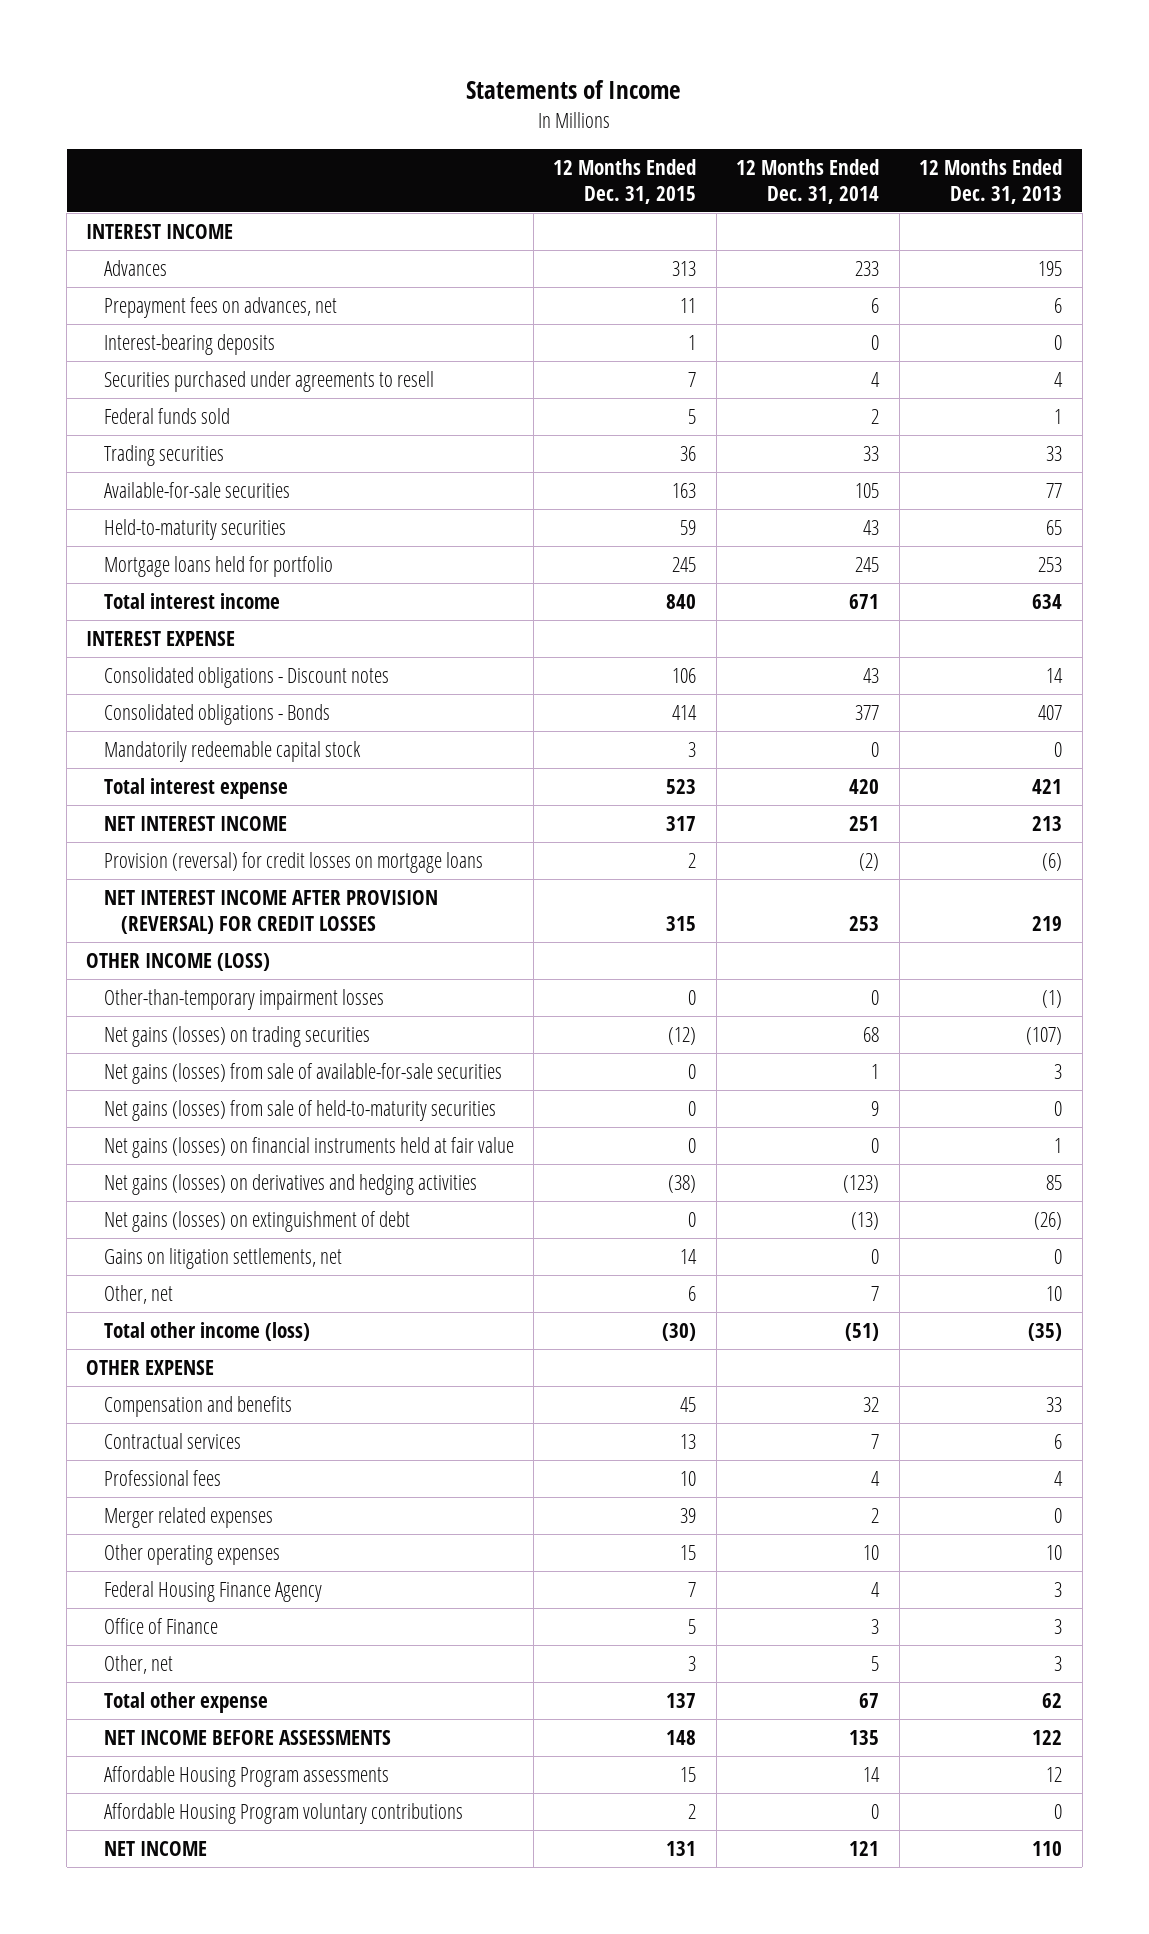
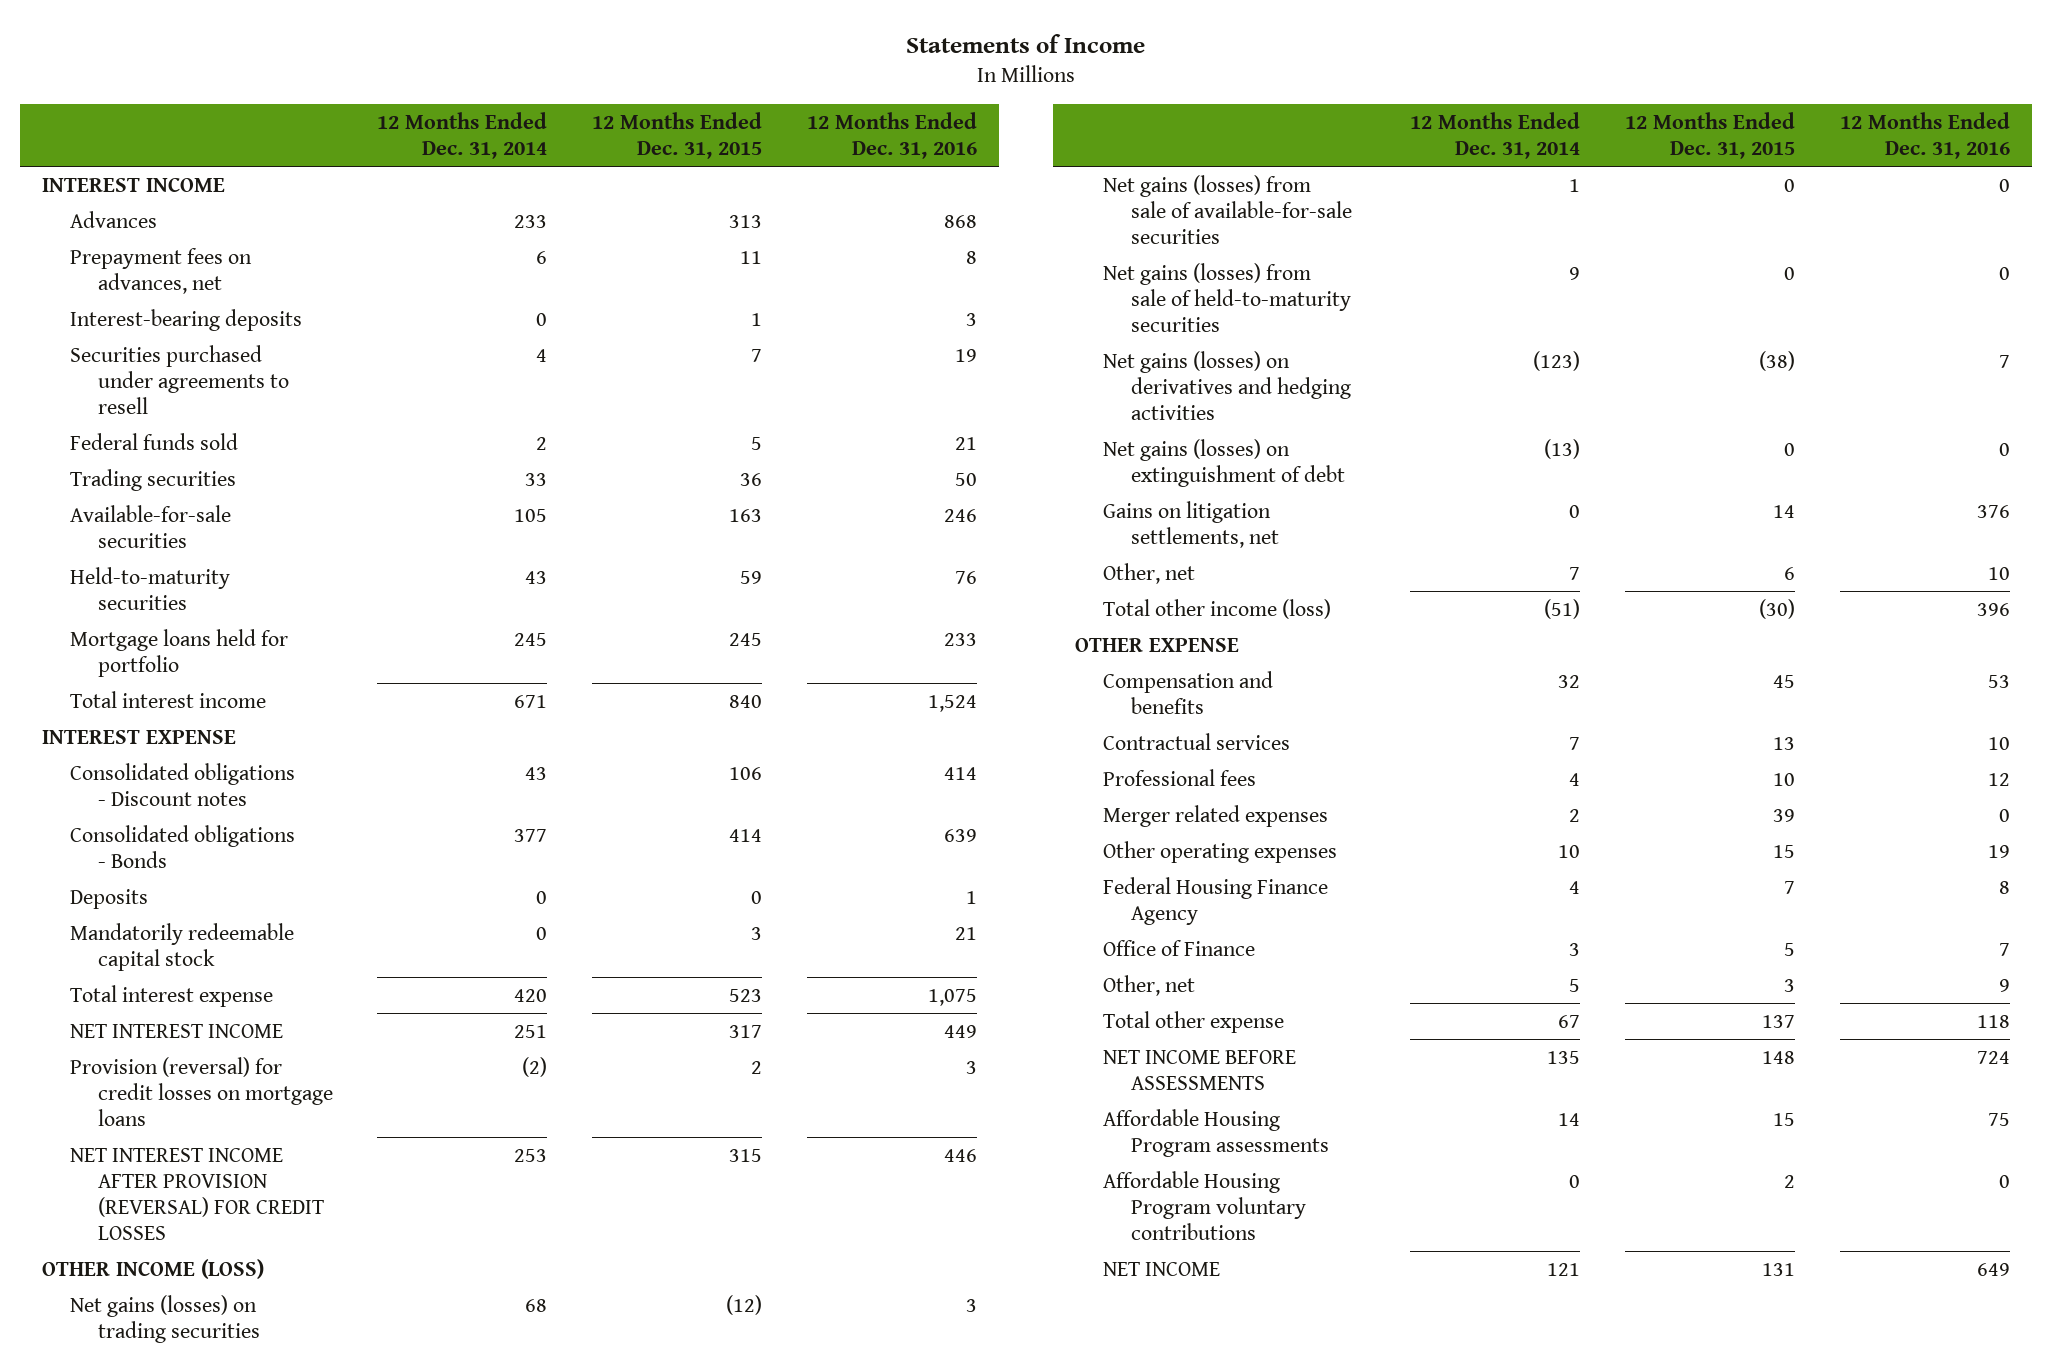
- | 12 Months Ended Dec. 31, 2015 | 12 Months Ended Dec. 31, 2014 | 12 Months Ended Dec. 31, 2013
+ | 12 Months Ended Dec. 31, 2014 | 12 Months Ended Dec. 31, 2015 | 12 Months Ended Dec. 31, 2016
+ Deposits | 0 | 0 | 1
- Other-than-temporary impairment losses | 0 | 0 | (1)
- Net gains (losses) on financial instruments held at fair value | 0 | 0 | 1

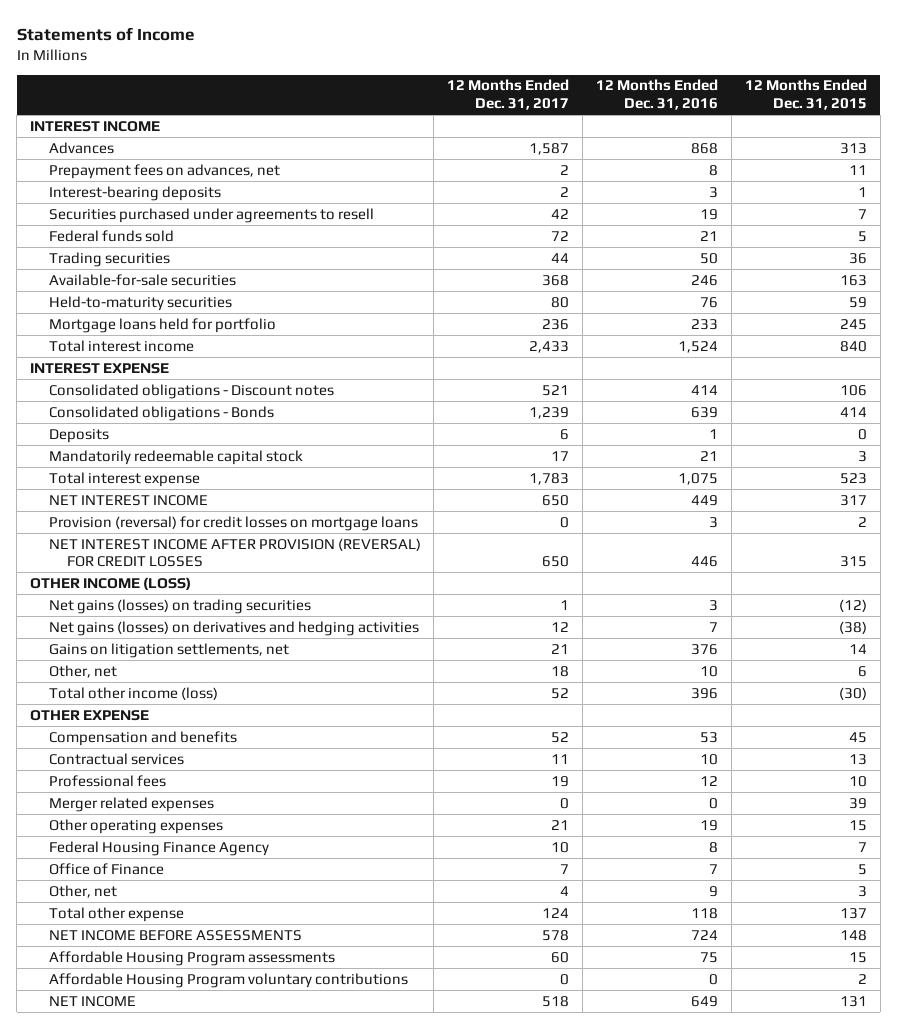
- | 12 Months Ended Dec. 31, 2014 | 12 Months Ended Dec. 31, 2015 | 12 Months Ended Dec. 31, 2016
+ | 12 Months Ended Dec. 31, 2017 | 12 Months Ended Dec. 31, 2016 | 12 Months Ended Dec. 31, 2015
- Net gains (losses) from sale of available-for-sale securities | 1 | 0 | 0
- Net gains (losses) from sale of held-to-maturity securities | 9 | 0 | 0
- Net gains (losses) on extinguishment of debt | (13) | 0 | 0

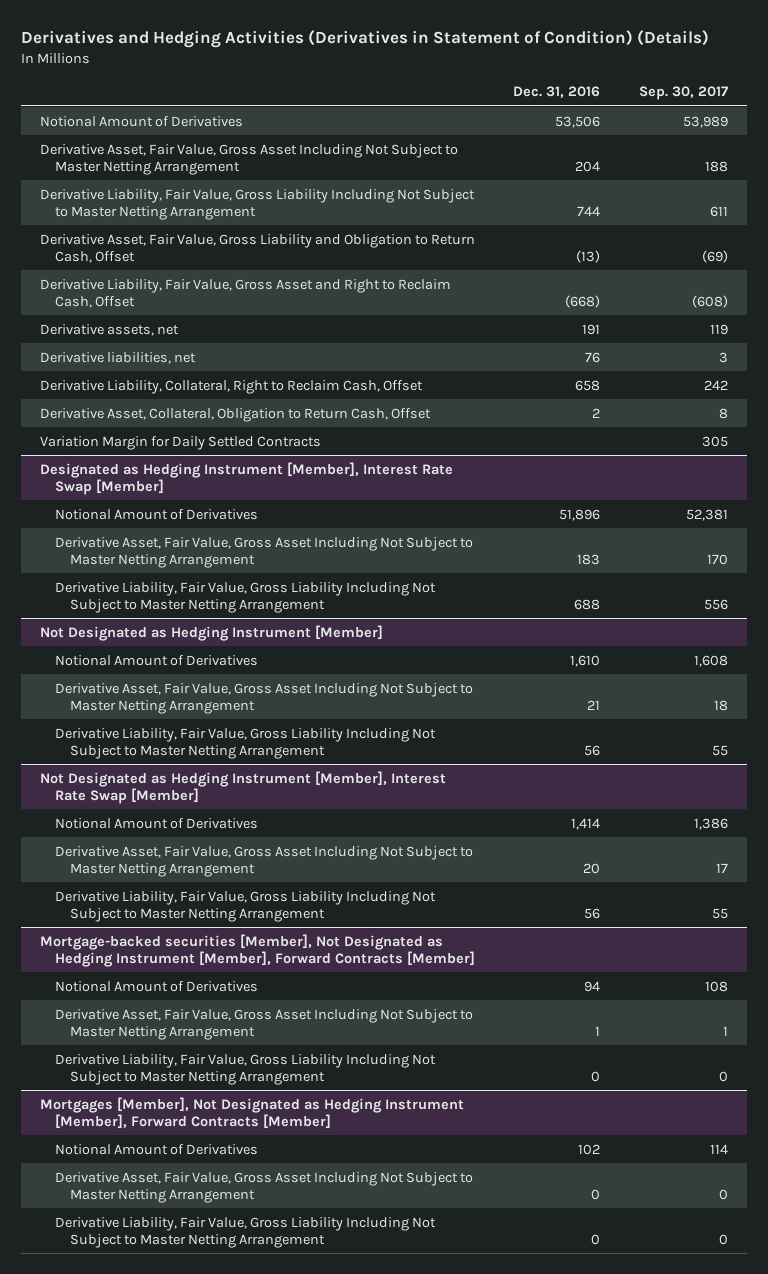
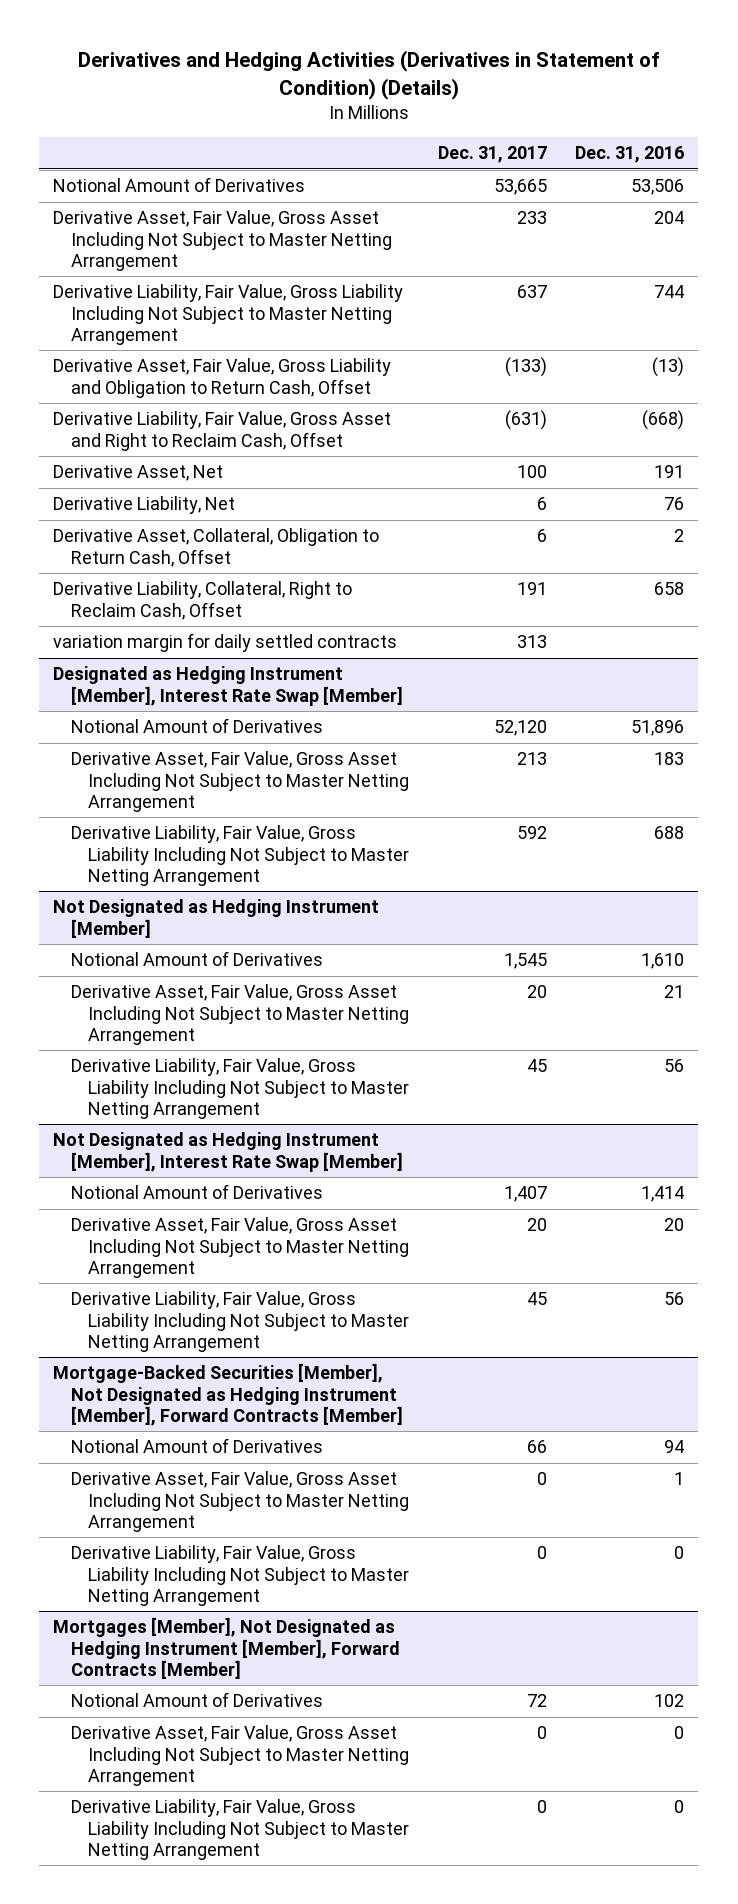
- | Dec. 31, 2016 | Sep. 30, 2017
+ | Dec. 31, 2017 | Dec. 31, 2016
- Derivative assets, net | 191 | 119
- Derivative liabilities, net | 76 | 3
+ Derivative Asset, Net | 100 | 191
+ Derivative Liability, Net | 6 | 76
- Variation Margin for Daily Settled Contracts | | 305
moved down: Derivative Liability, Collateral, Right to Reclaim Cash, Offset | 191 | 658
+ variation margin for daily settled contracts | 313 |
- Mortgage-backed securities [Member], Not Designated as Hedging Instrument [Member], Forward Contracts [Member]
+ Mortgage-Backed Securities [Member], Not Designated as Hedging Instrument [Member], Forward Contracts [Member]

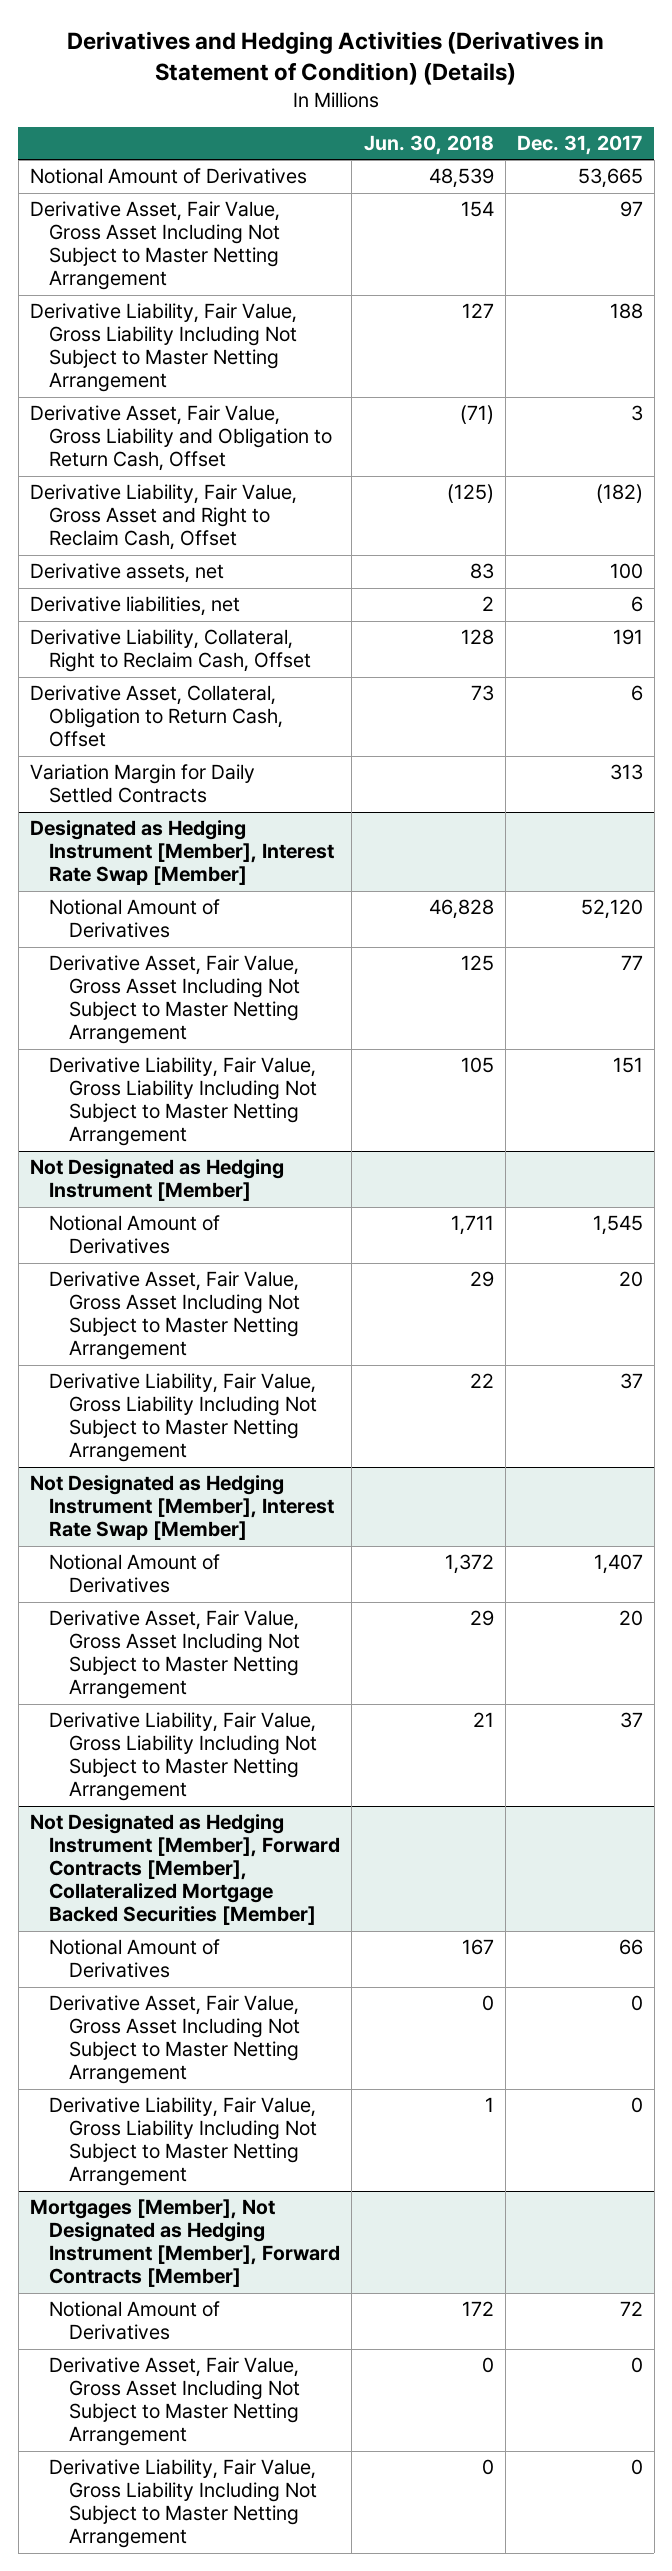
- | Dec. 31, 2017 | Dec. 31, 2016
+ | Jun. 30, 2018 | Dec. 31, 2017
- Derivative Asset, Fair Value, Gross Asset Including Not Subject to Master Netting Arrangement | 233 | 204
- Derivative Liability, Fair Value, Gross Liability Including Not Subject to Master Netting Arrangement | 637 | 744
- Derivative Asset, Fair Value, Gross Liability and Obligation to Return Cash, Offset | (133) | (13)
- Derivative Liability, Fair Value, Gross Asset and Right to Reclaim Cash, Offset | (631) | (668)
- Derivative Asset, Net | 100 | 191
- Derivative Liability, Net | 6 | 76
+ Derivative Asset, Fair Value, Gross Asset Including Not Subject to Master Netting Arrangement | 154 | 97
+ Derivative Liability, Fair Value, Gross Liability Including Not Subject to Master Netting Arrangement | 127 | 188
+ Derivative Asset, Fair Value, Gross Liability and Obligation to Return Cash, Offset | (71) | 3
+ Derivative Liability, Fair Value, Gross Asset and Right to Reclaim Cash, Offset | (125) | (182)
+ Derivative assets, net | 83 | 100
+ Derivative liabilities, net | 2 | 6
- variation margin for daily settled contracts | 313 |
moved down: Derivative Asset, Collateral, Obligation to Return Cash, Offset | 73 | 6
+ Variation Margin for Daily Settled Contracts | | 313
@ Designated as Hedging Instrument [Member], Interest Rate Swap [Member]
- Derivative Asset, Fair Value, Gross Asset Including Not Subject to Master Netting Arrangement | 213 | 183
- Derivative Liability, Fair Value, Gross Liability Including Not Subject to Master Netting Arrangement | 592 | 688
+ Derivative Asset, Fair Value, Gross Asset Including Not Subject to Master Netting Arrangement | 125 | 77
+ Derivative Liability, Fair Value, Gross Liability Including Not Subject to Master Netting Arrangement | 105 | 151
@ Not Designated as Hedging Instrument [Member]
- Derivative Liability, Fair Value, Gross Liability Including Not Subject to Master Netting Arrangement | 45 | 56
+ Derivative Liability, Fair Value, Gross Liability Including Not Subject to Master Netting Arrangement | 22 | 37
@ Not Designated as Hedging Instrument [Member], Interest Rate Swap [Member]
- Derivative Liability, Fair Value, Gross Liability Including Not Subject to Master Netting Arrangement | 45 | 56
- Mortgage-Backed Securities [Member], Not Designated as Hedging Instrument [Member], Forward Contracts [Member]
@ Not Designated as Hedging Instrument [Member], Interest Rate Swap [Member]
+ Derivative Liability, Fair Value, Gross Liability Including Not Subject to Master Netting Arrangement | 21 | 37
+ Not Designated as Hedging Instrument [Member], Forward Contracts [Member], Collateralized Mortgage Backed Securities [Member]

